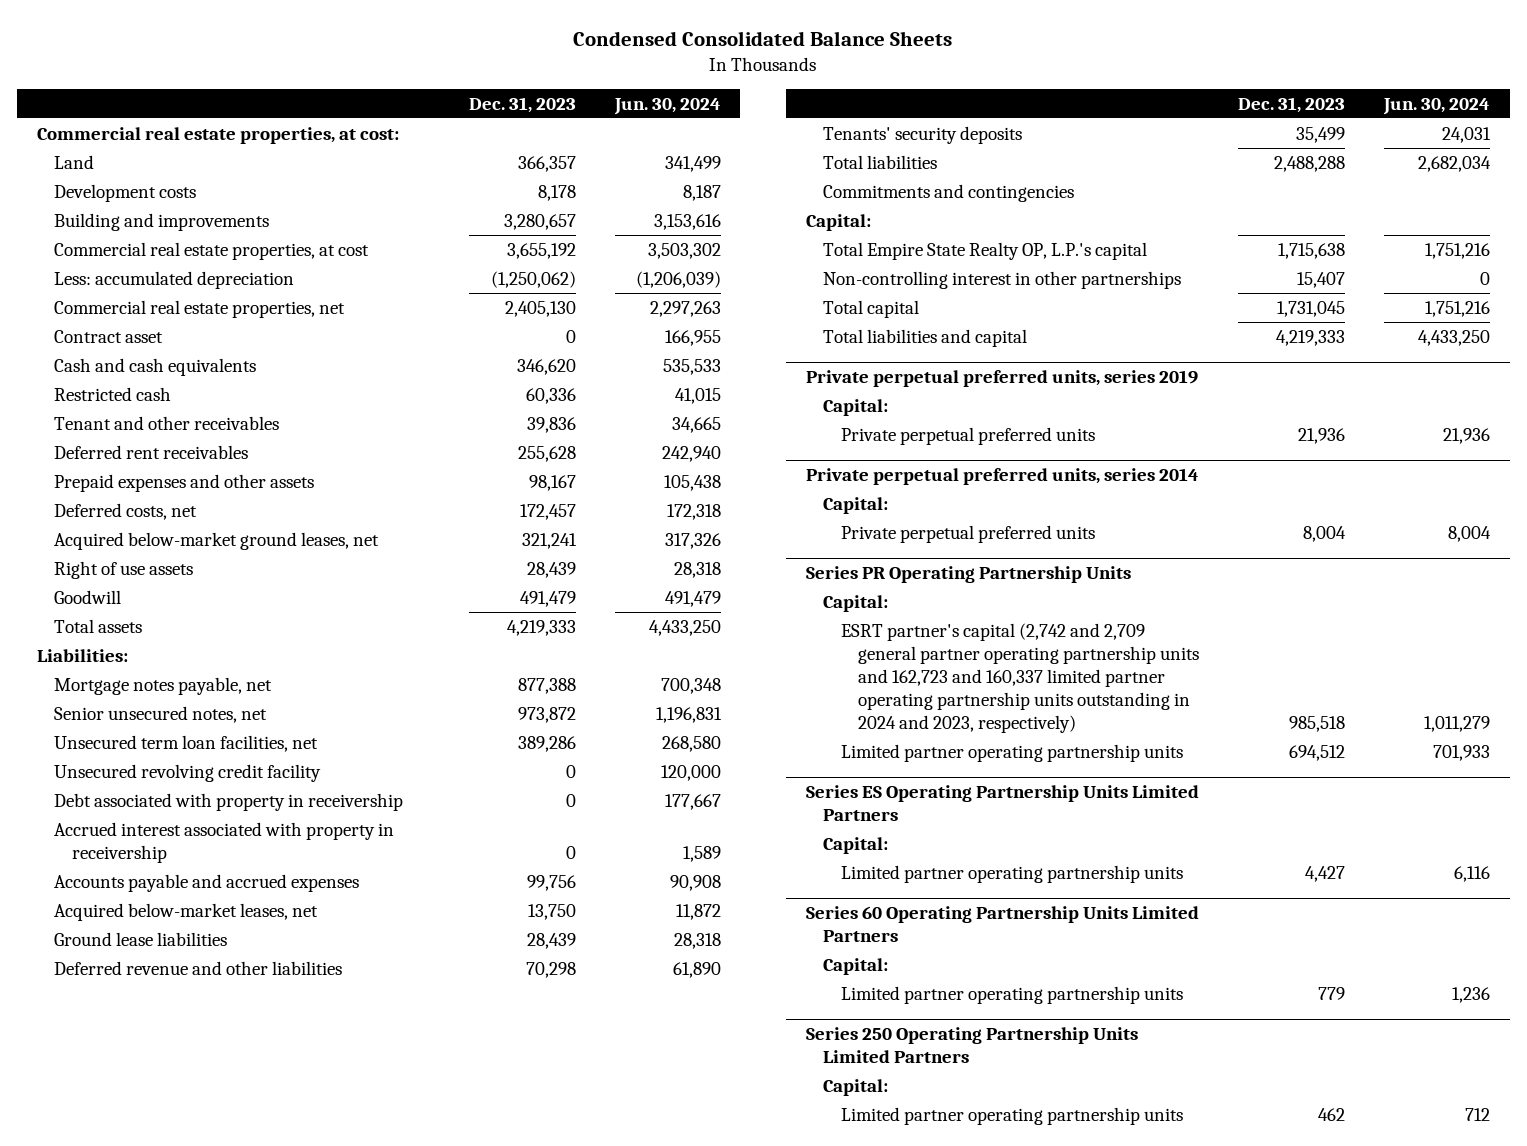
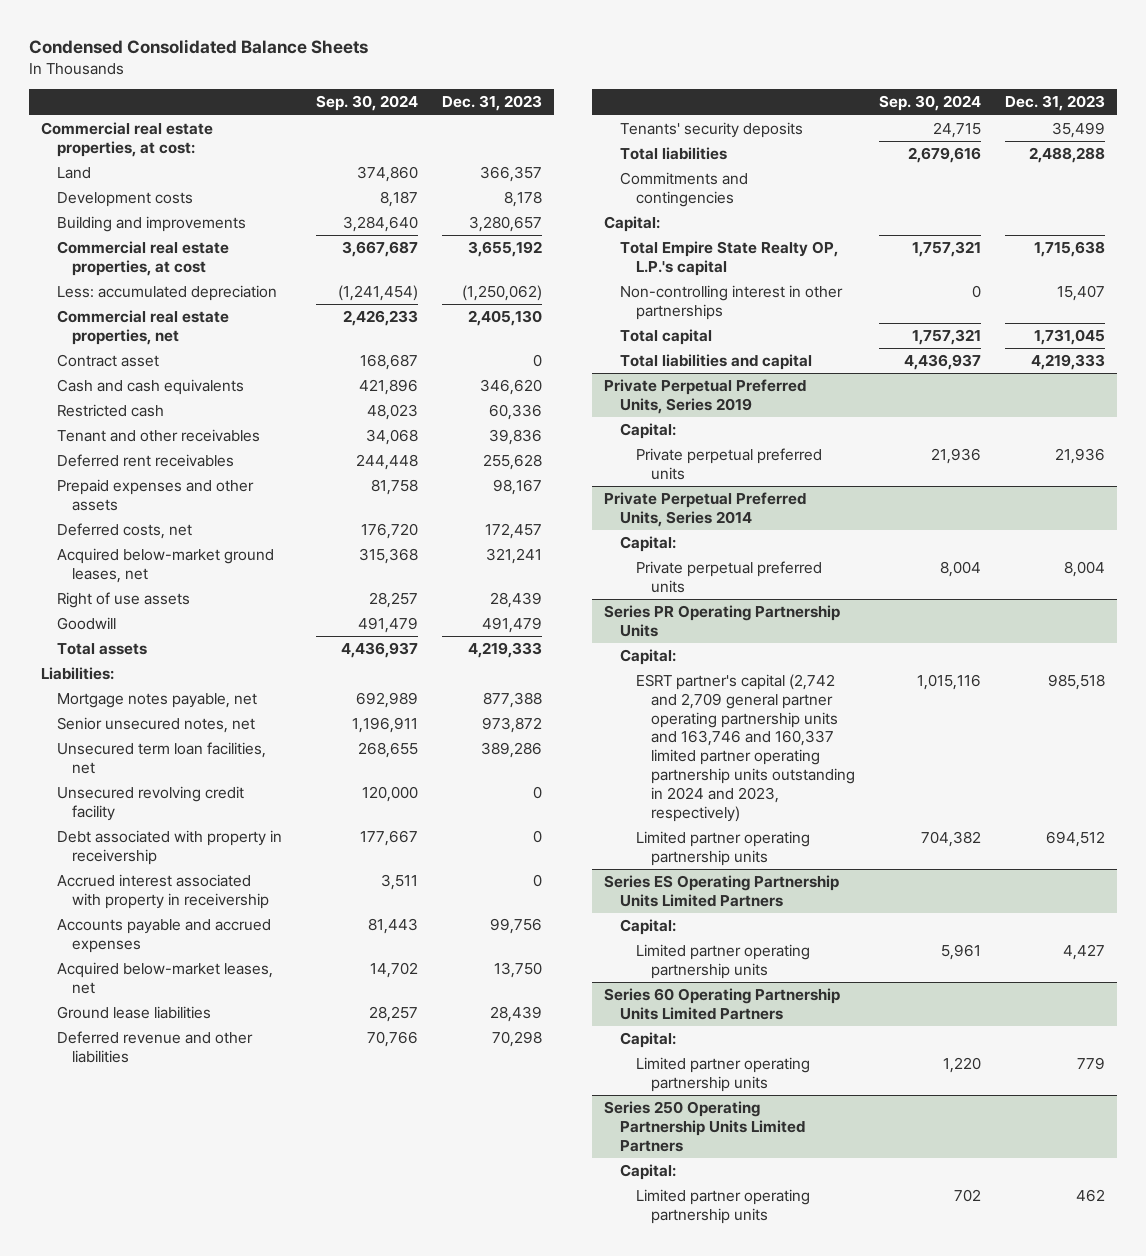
- | Dec. 31, 2023 | Jun. 30, 2024
+ | Sep. 30, 2024 | Dec. 31, 2023
- Private perpetual preferred units, series 2019
+ Private Perpetual Preferred Units, Series 2019
- Private perpetual preferred units, series 2014
+ Private Perpetual Preferred Units, Series 2014
@ Series PR Operating Partnership Units
- ESRT partner's capital (2,742 and 2,709 general partner operating partnership units and 162,723 and 160,337 limited partner operating partnership units outstanding in 2024 and 2023, respectively) | 985,518 | 1,011,279
+ ESRT partner's capital (2,742 and 2,709 general partner operating partnership units and 163,746 and 160,337 limited partner operating partnership units outstanding in 2024 and 2023, respectively) | 1,015,116 | 985,518

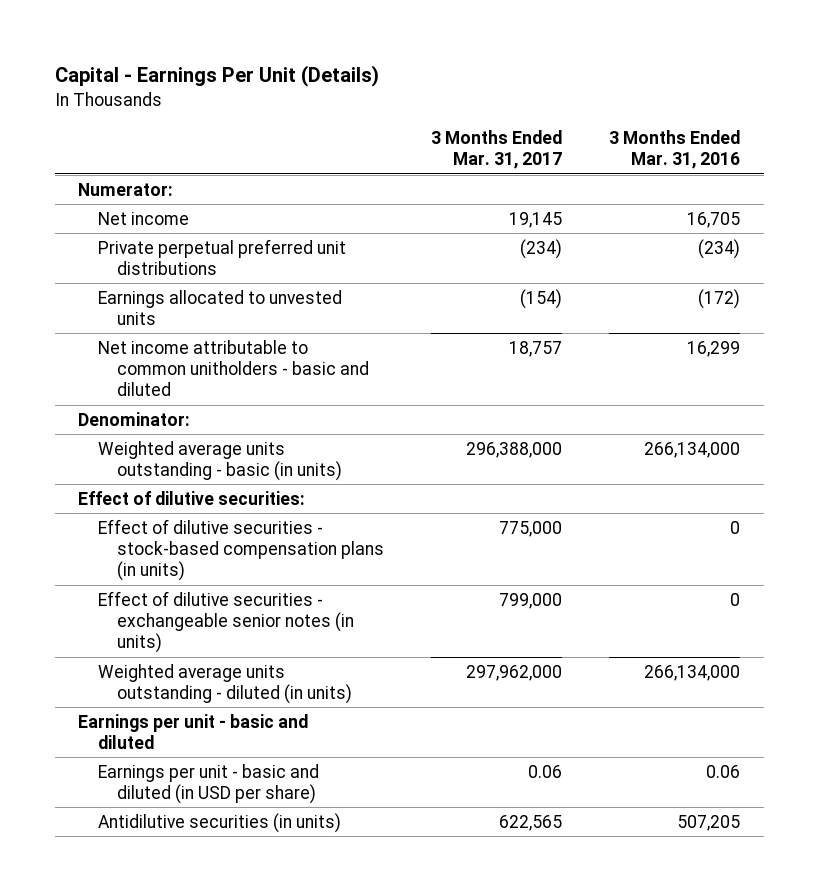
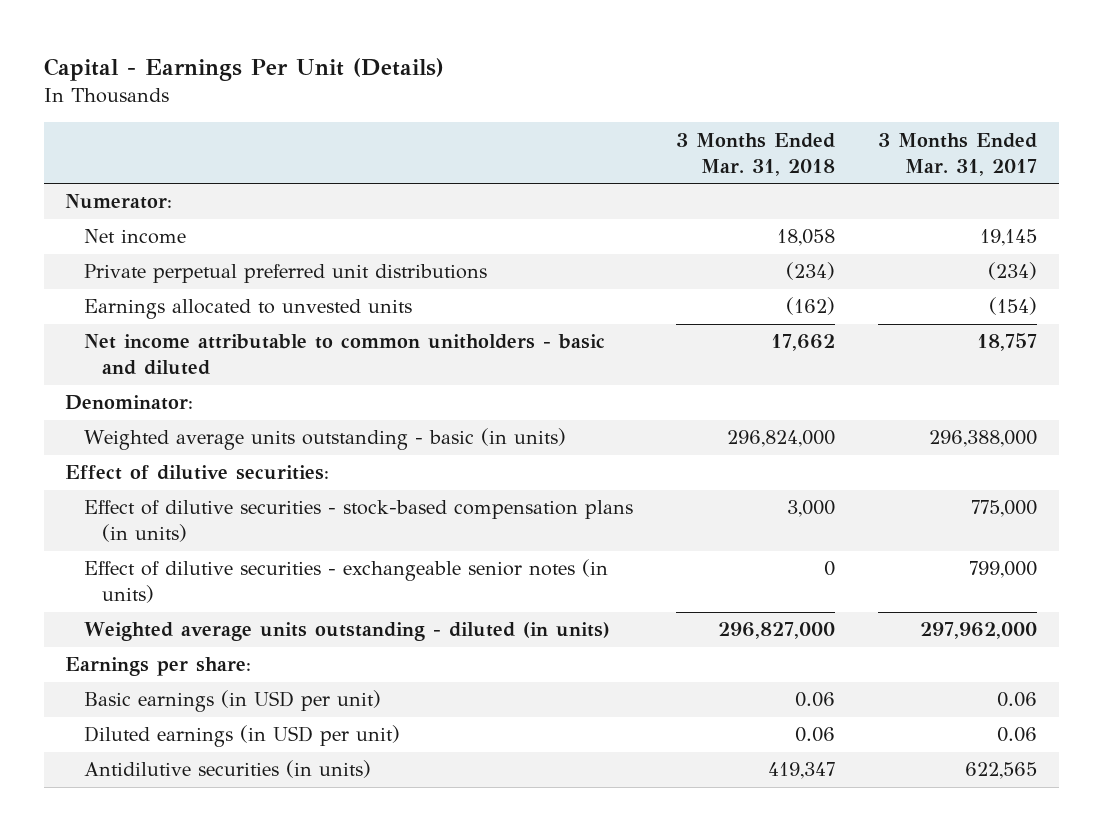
- | 3 Months Ended Mar. 31, 2017 | 3 Months Ended Mar. 31, 2016
+ | 3 Months Ended Mar. 31, 2018 | 3 Months Ended Mar. 31, 2017
- Earnings per unit - basic and diluted
- Earnings per unit - basic and diluted (in USD per share) | 0.06 | 0.06
+ Earnings per share:
+ Basic earnings (in USD per unit) | 0.06 | 0.06
+ Diluted earnings (in USD per unit) | 0.06 | 0.06

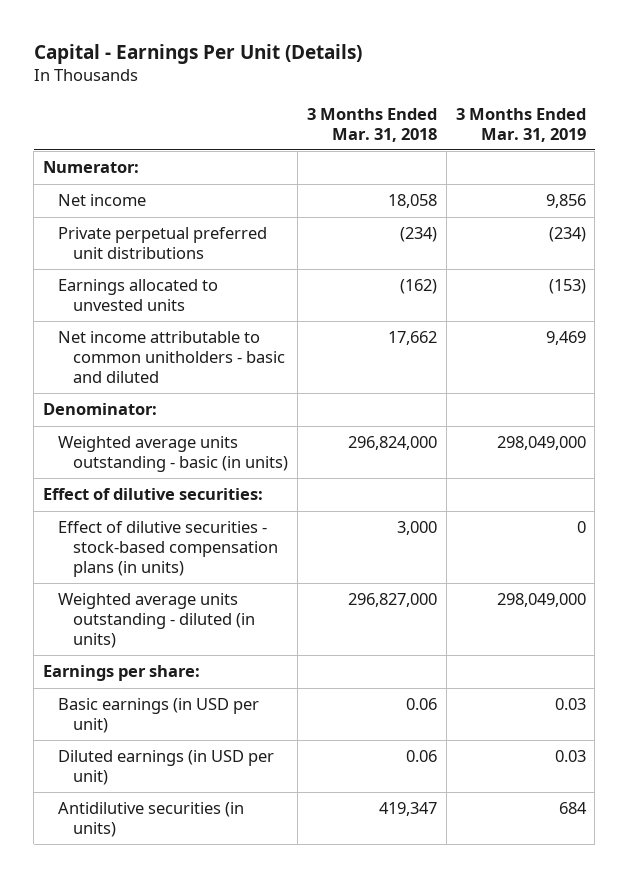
- | 3 Months Ended Mar. 31, 2018 | 3 Months Ended Mar. 31, 2017
+ | 3 Months Ended Mar. 31, 2018 | 3 Months Ended Mar. 31, 2019
- Effect of dilutive securities - exchangeable senior notes (in units) | 0 | 799,000

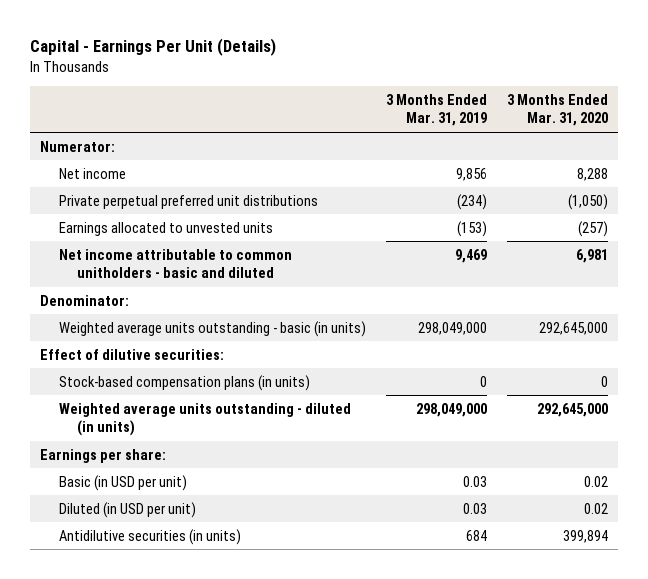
- | 3 Months Ended Mar. 31, 2018 | 3 Months Ended Mar. 31, 2019
+ | 3 Months Ended Mar. 31, 2019 | 3 Months Ended Mar. 31, 2020
- Effect of dilutive securities - stock-based compensation plans (in units) | 3,000 | 0
+ Stock-based compensation plans (in units) | 0 | 0
- Basic earnings (in USD per unit) | 0.06 | 0.03
- Diluted earnings (in USD per unit) | 0.06 | 0.03
+ Basic (in USD per unit) | 0.03 | 0.02
+ Diluted (in USD per unit) | 0.03 | 0.02

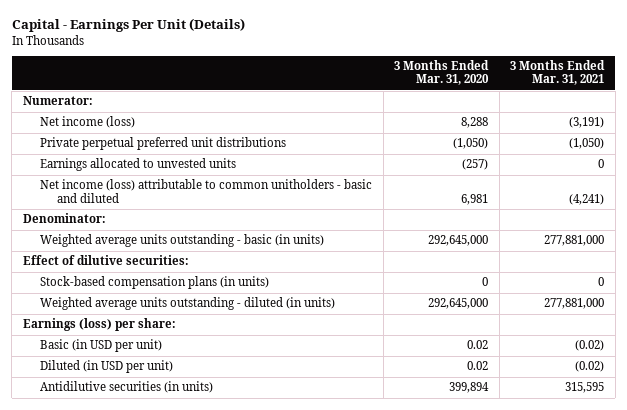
- | 3 Months Ended Mar. 31, 2019 | 3 Months Ended Mar. 31, 2020
+ | 3 Months Ended Mar. 31, 2020 | 3 Months Ended Mar. 31, 2021
- Net income | 9,856 | 8,288
+ Net income (loss) | 8,288 | (3,191)
- Net income attributable to common unitholders - basic and diluted | 9,469 | 6,981
+ Net income (loss) attributable to common unitholders - basic and diluted | 6,981 | (4,241)
- Earnings per share:
+ Earnings (loss) per share:

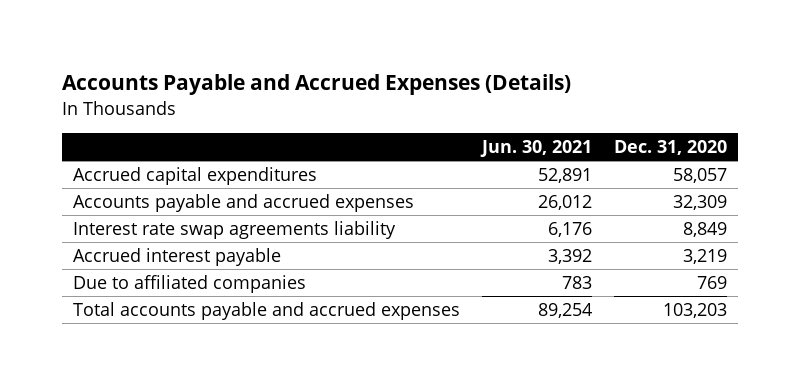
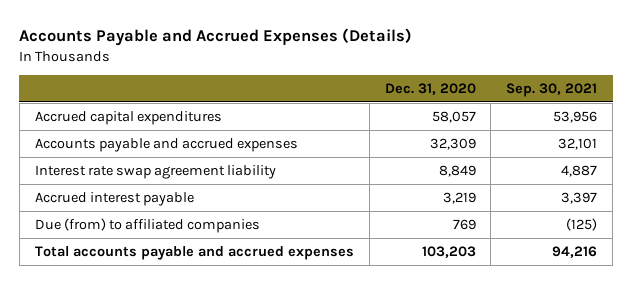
- | Jun. 30, 2021 | Dec. 31, 2020
+ | Dec. 31, 2020 | Sep. 30, 2021
- Interest rate swap agreements liability | 6,176 | 8,849
+ Interest rate swap agreement liability | 8,849 | 4,887
- Due to affiliated companies | 783 | 769
+ Due (from) to affiliated companies | 769 | (125)

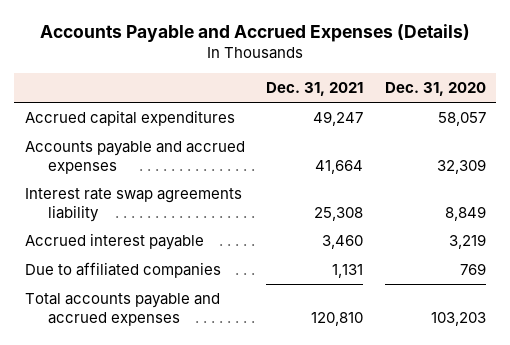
- | Dec. 31, 2020 | Sep. 30, 2021
+ | Dec. 31, 2021 | Dec. 31, 2020
- Interest rate swap agreement liability | 8,849 | 4,887
+ Interest rate swap agreements liability | 25,308 | 8,849
- Due (from) to affiliated companies | 769 | (125)
+ Due to affiliated companies | 1,131 | 769

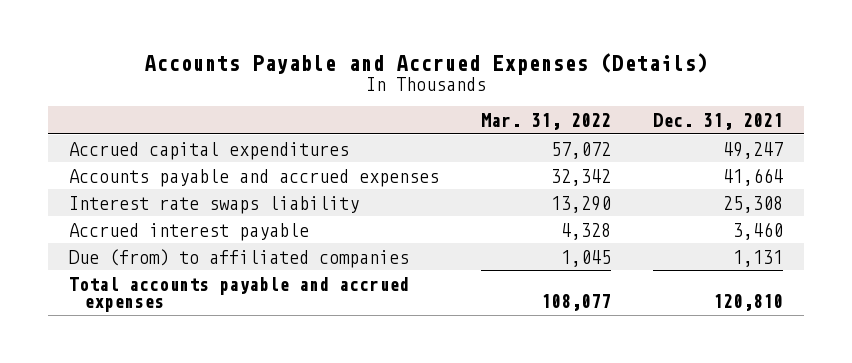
- | Dec. 31, 2021 | Dec. 31, 2020
+ | Mar. 31, 2022 | Dec. 31, 2021
- Interest rate swap agreements liability | 25,308 | 8,849
+ Interest rate swaps liability | 13,290 | 25,308
- Due to affiliated companies | 1,131 | 769
+ Due (from) to affiliated companies | 1,045 | 1,131

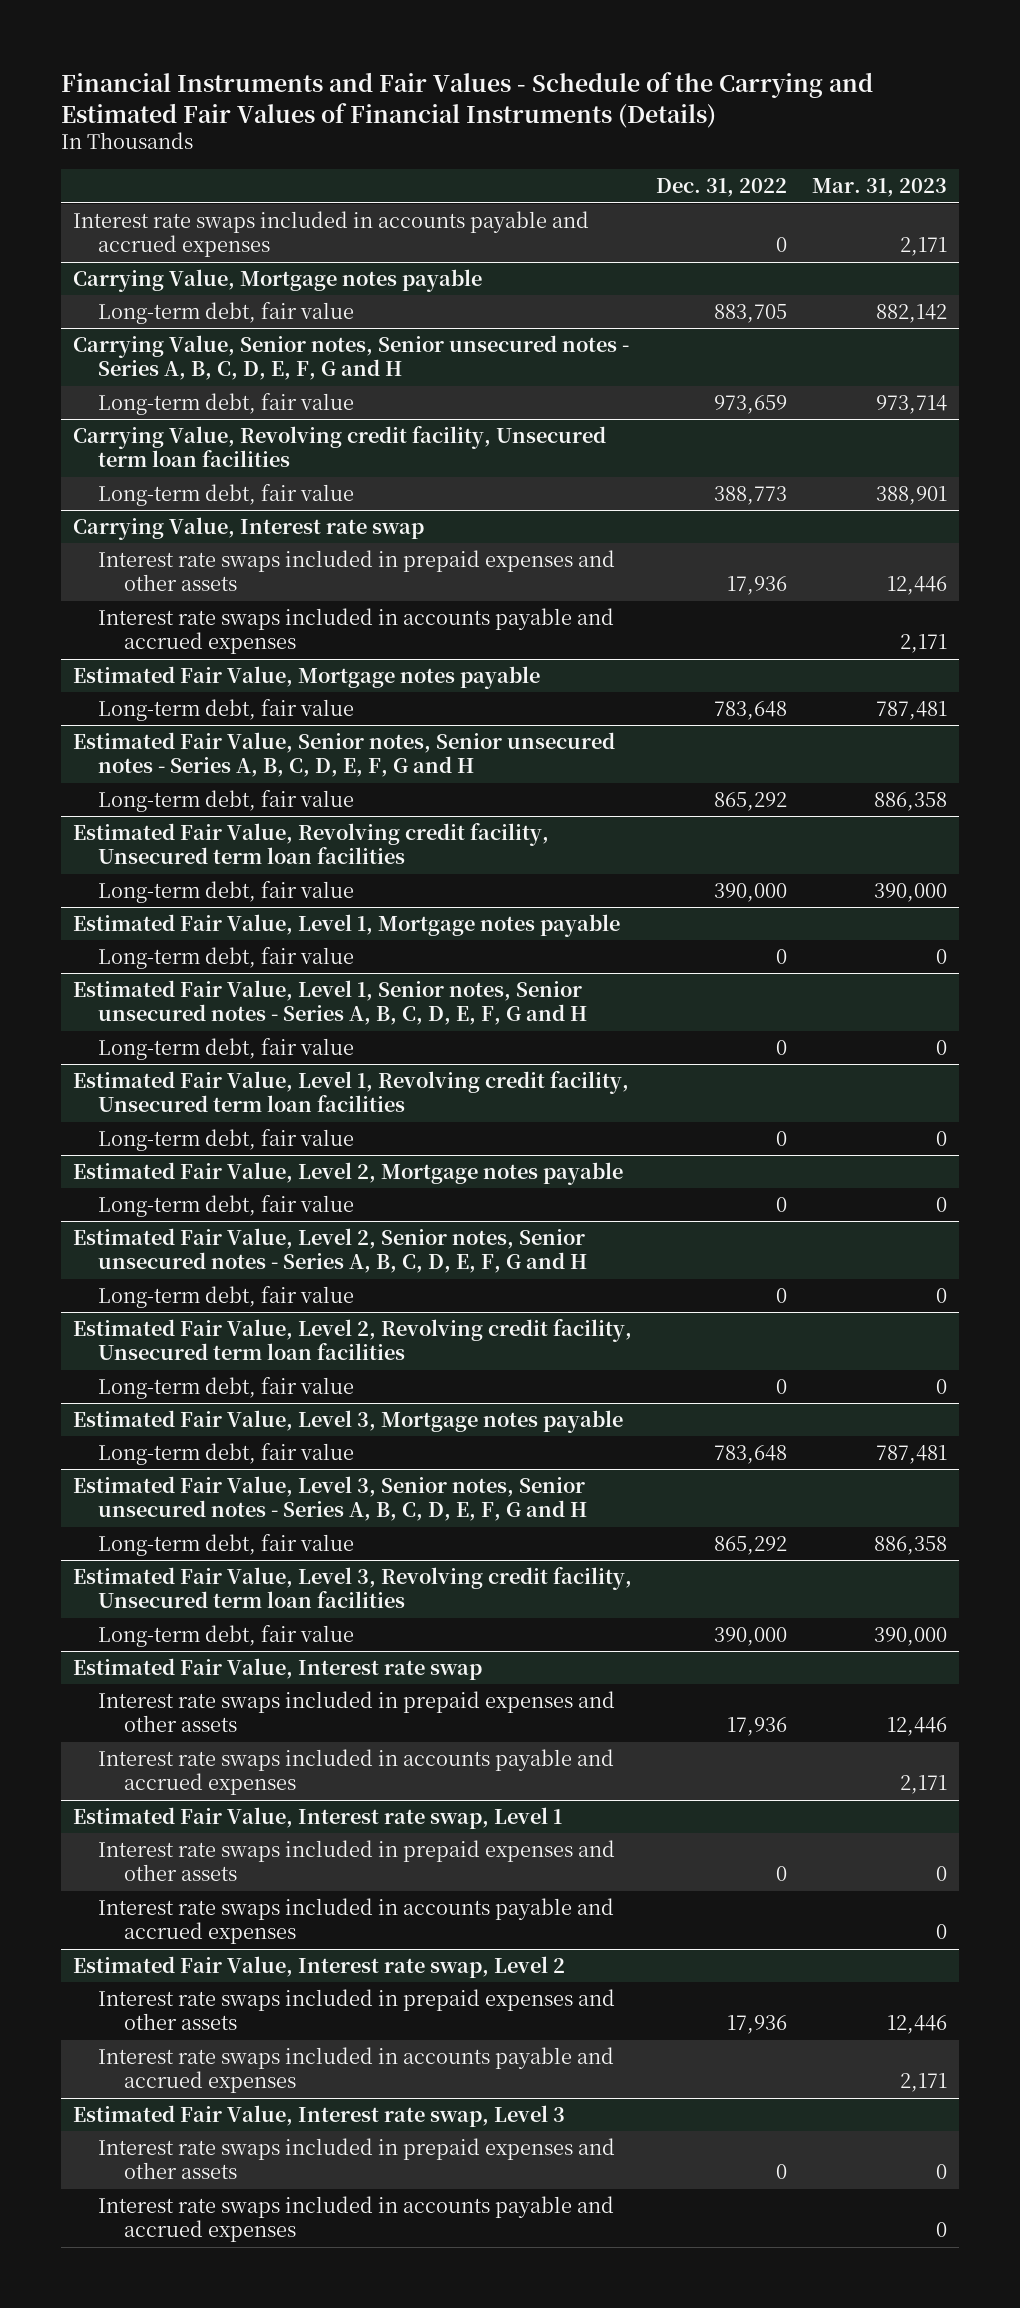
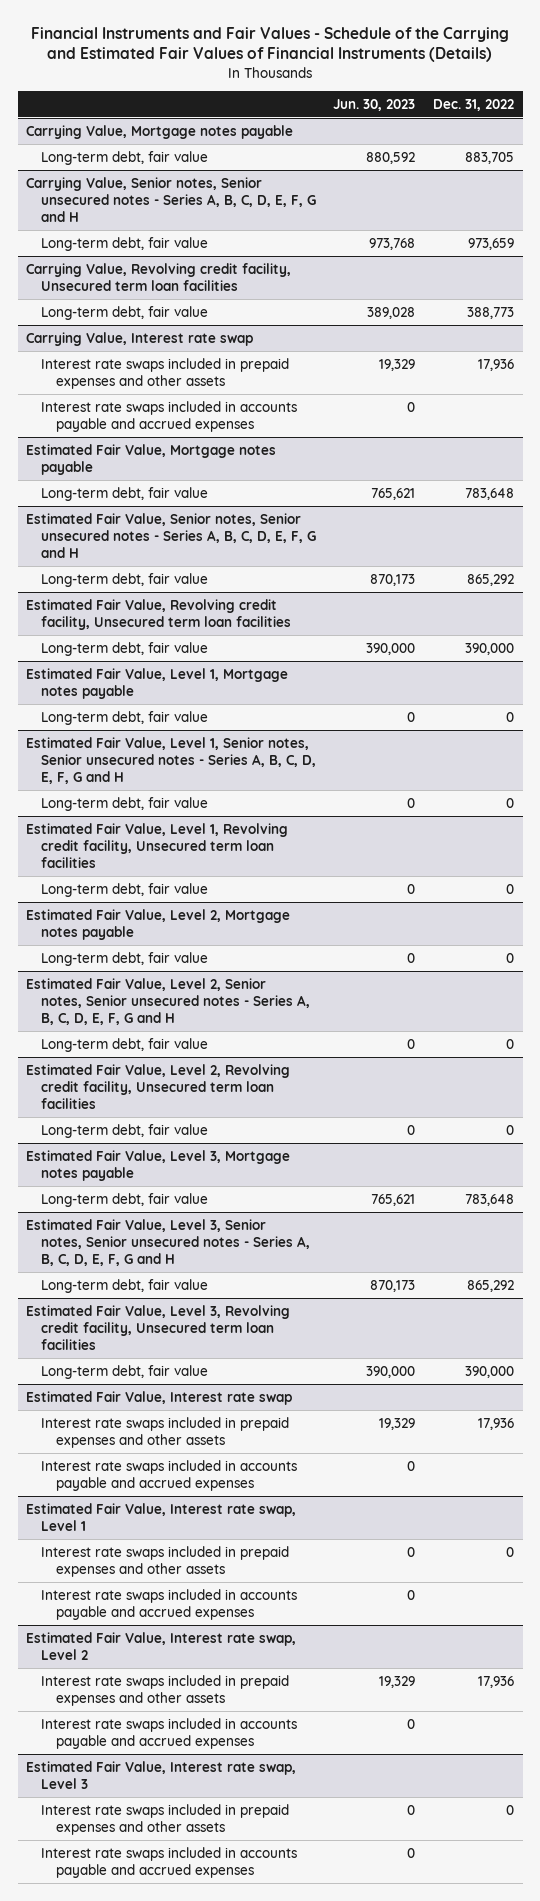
- | Dec. 31, 2022 | Mar. 31, 2023
+ | Jun. 30, 2023 | Dec. 31, 2022
- Interest rate swaps included in accounts payable and accrued expenses | 0 | 2,171

